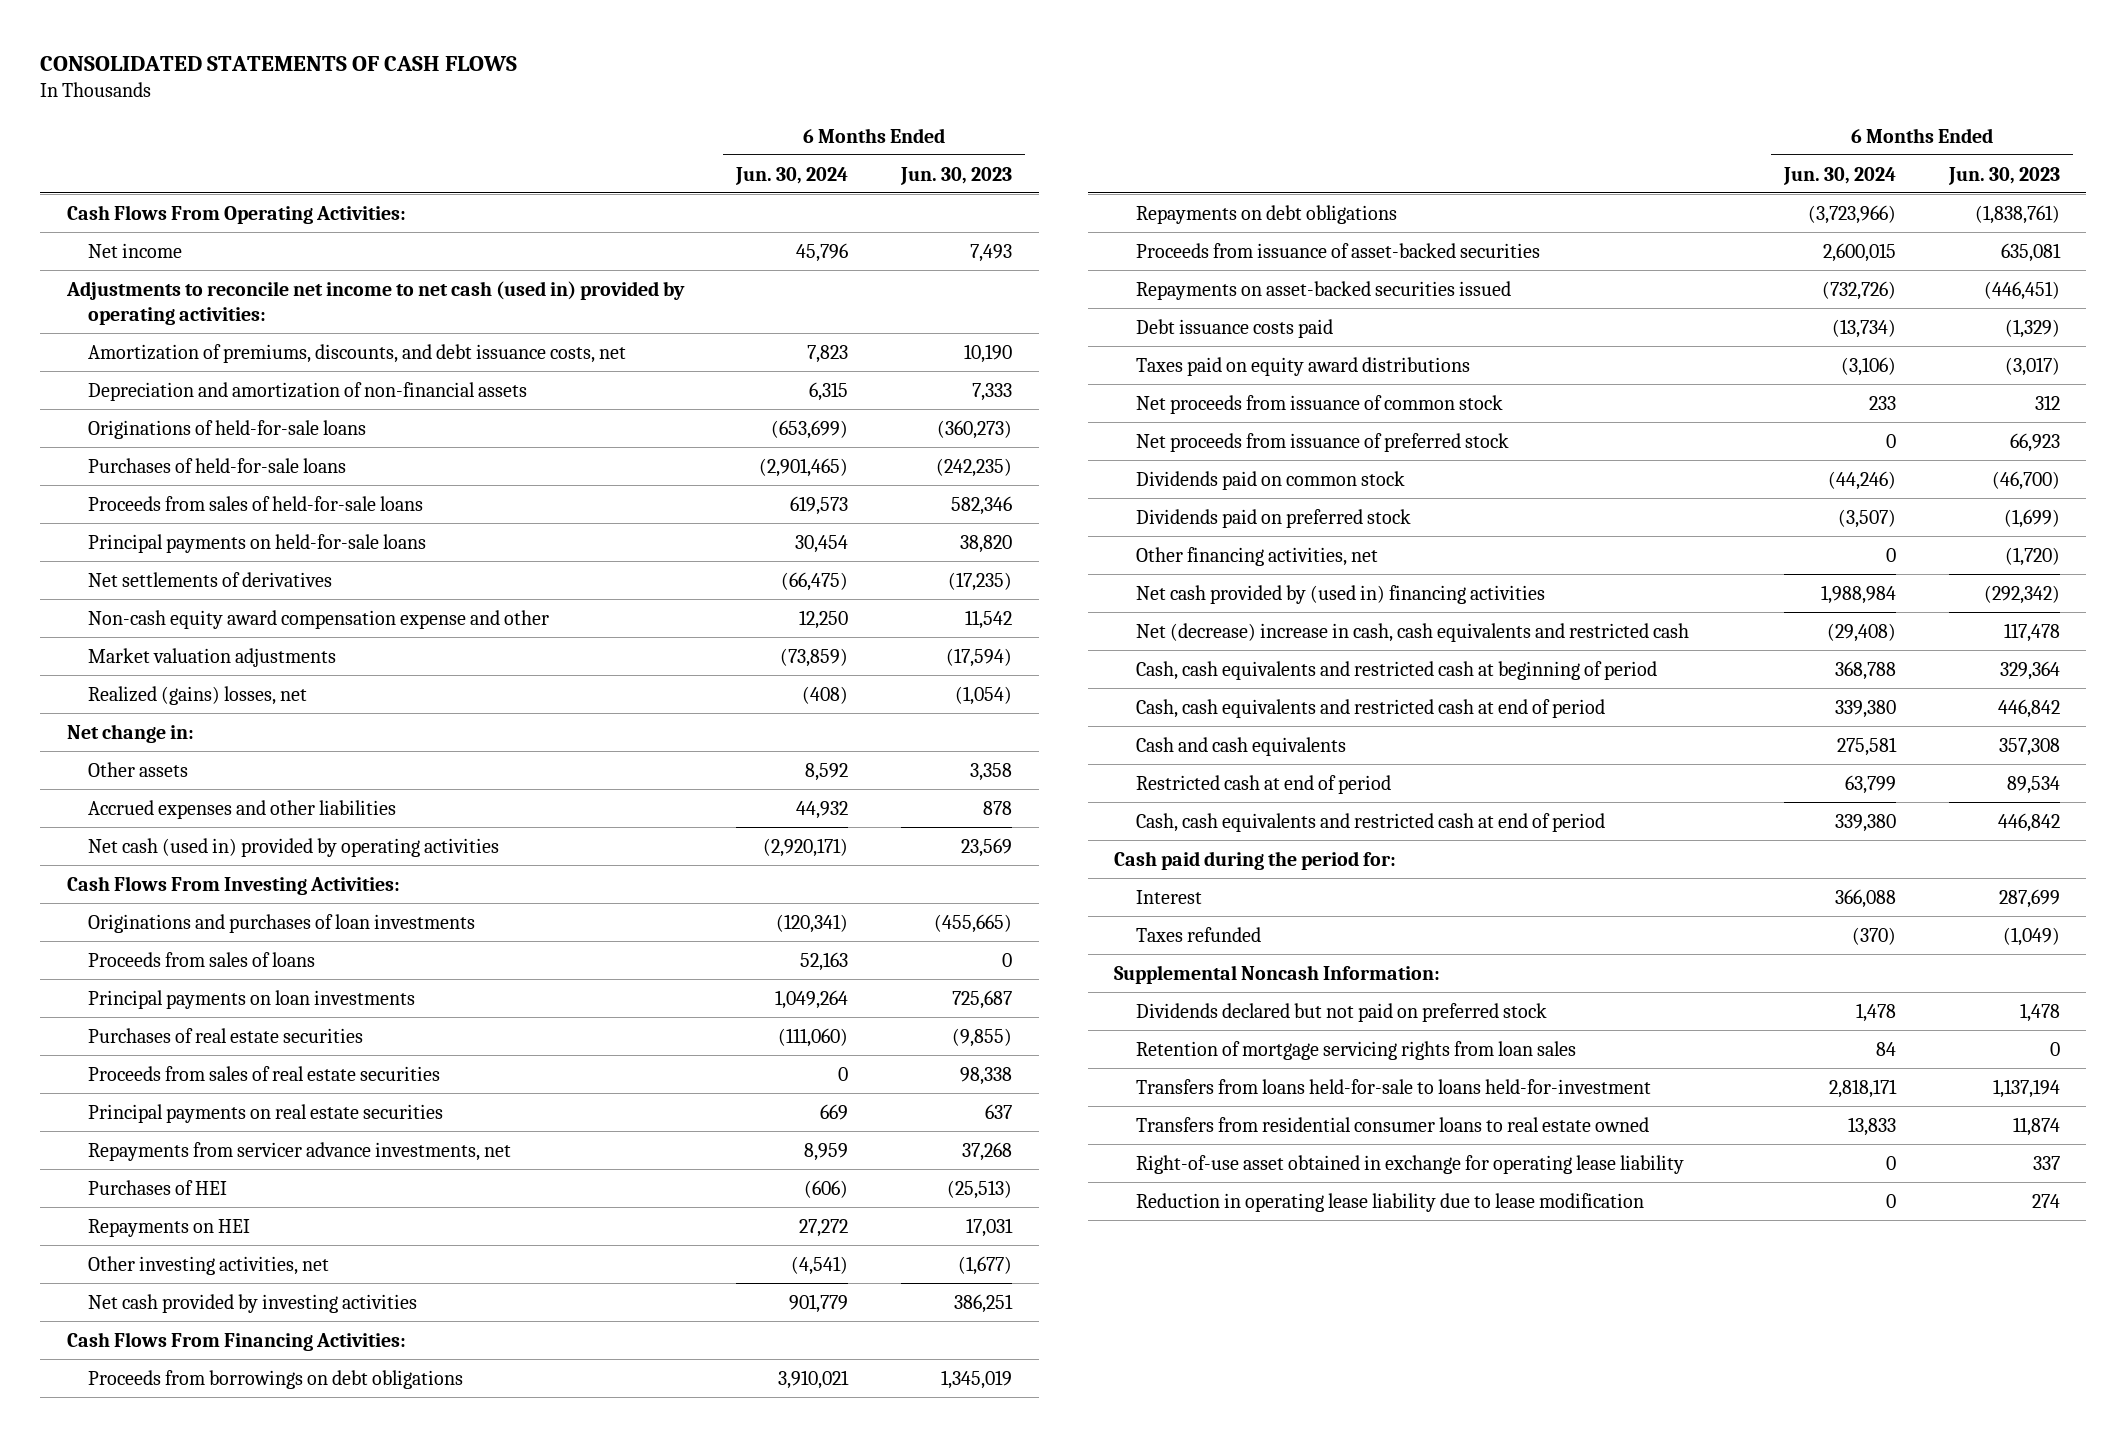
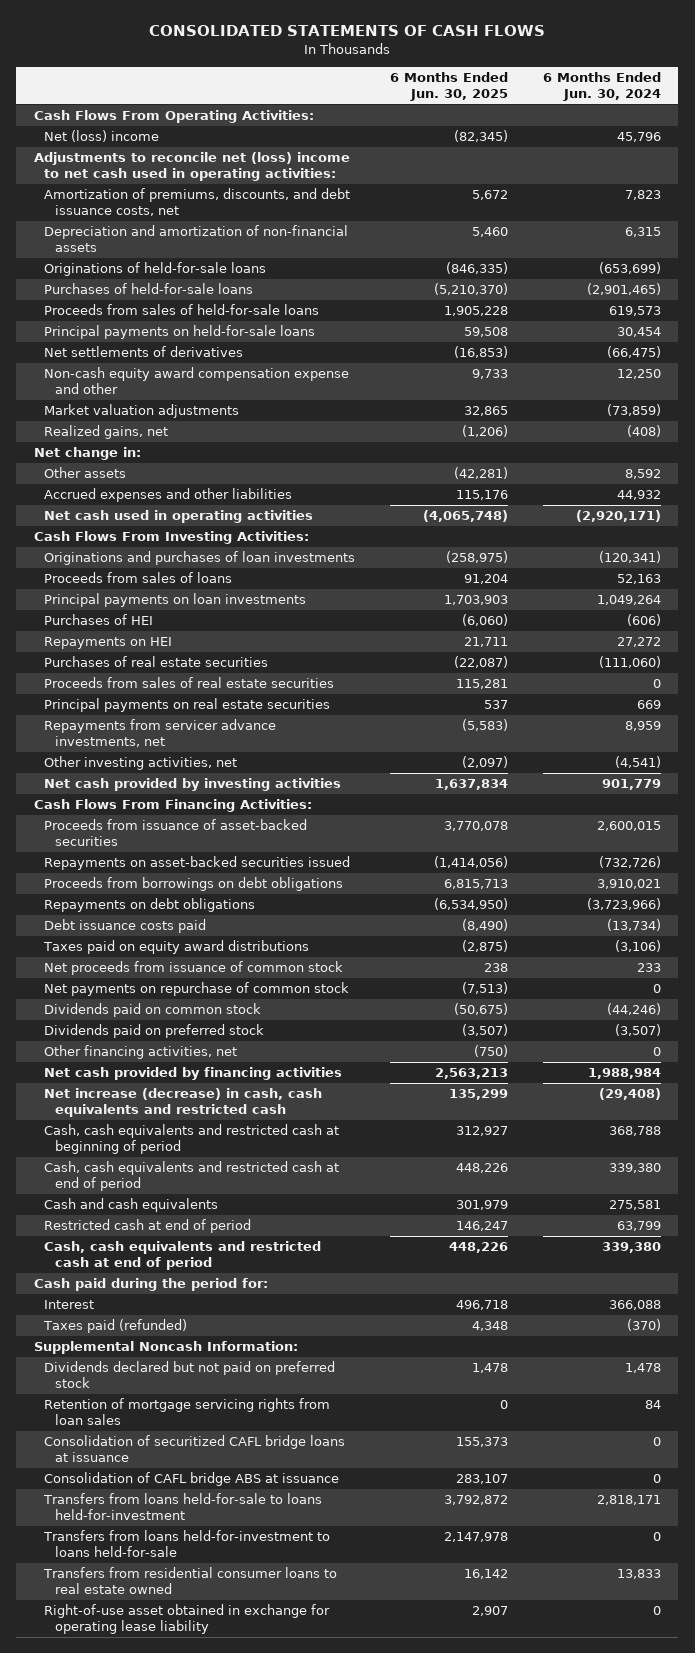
- | 6 Months Ended Jun. 30, 2024 | 6 Months Ended Jun. 30, 2023
+ | 6 Months Ended Jun. 30, 2025 | 6 Months Ended Jun. 30, 2024
- Net income | 45,796 | 7,493
- Adjustments to reconcile net income to net cash (used in) provided by operating activities:
+ Net (loss) income | (82,345) | 45,796
+ Adjustments to reconcile net (loss) income to net cash used in operating activities:
- Realized (gains) losses, net | (408) | (1,054)
+ Realized gains, net | (1,206) | (408)
- Net cash (used in) provided by operating activities | (2,920,171) | 23,569
+ Net cash used in operating activities | (4,065,748) | (2,920,171)
moved up: Purchases of HEI | (6,060) | (606)
moved up: Repayments on HEI | 21,711 | 27,272
moved down: Proceeds from borrowings on debt obligations | 6,815,713 | 3,910,021
moved down: Repayments on debt obligations | (6,534,950) | (3,723,966)
- Net proceeds from issuance of preferred stock | 0 | 66,923
+ Net payments on repurchase of common stock | (7,513) | 0
- Net cash provided by (used in) financing activities | 1,988,984 | (292,342)
- Net (decrease) increase in cash, cash equivalents and restricted cash | (29,408) | 117,478
+ Net cash provided by financing activities | 2,563,213 | 1,988,984
+ Net increase (decrease) in cash, cash equivalents and restricted cash | 135,299 | (29,408)
- Taxes refunded | (370) | (1,049)
+ Taxes paid (refunded) | 4,348 | (370)
+ Consolidation of securitized CAFL bridge loans at issuance | 155,373 | 0
+ Consolidation of CAFL bridge ABS at issuance | 283,107 | 0
+ Transfers from loans held-for-investment to loans held-for-sale | 2,147,978 | 0
- Reduction in operating lease liability due to lease modification | 0 | 274

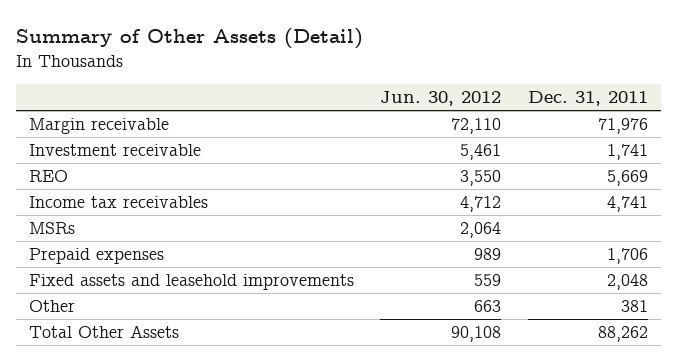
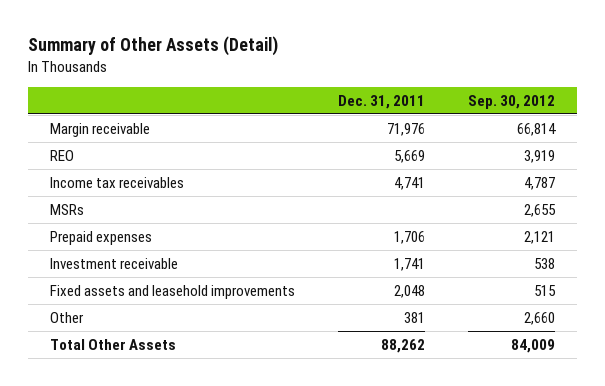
- | Jun. 30, 2012 | Dec. 31, 2011
+ | Dec. 31, 2011 | Sep. 30, 2012
moved down: Investment receivable | 1,741 | 538

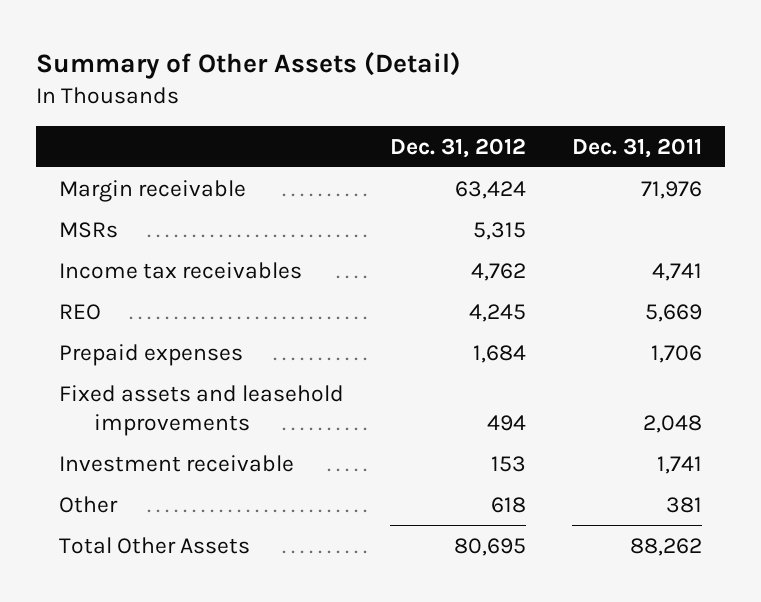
- | Dec. 31, 2011 | Sep. 30, 2012
+ | Dec. 31, 2012 | Dec. 31, 2011
moved down: Income tax receivables | 4,762 | 4,741
moved down: REO | 4,245 | 5,669
moved down: Investment receivable | 153 | 1,741

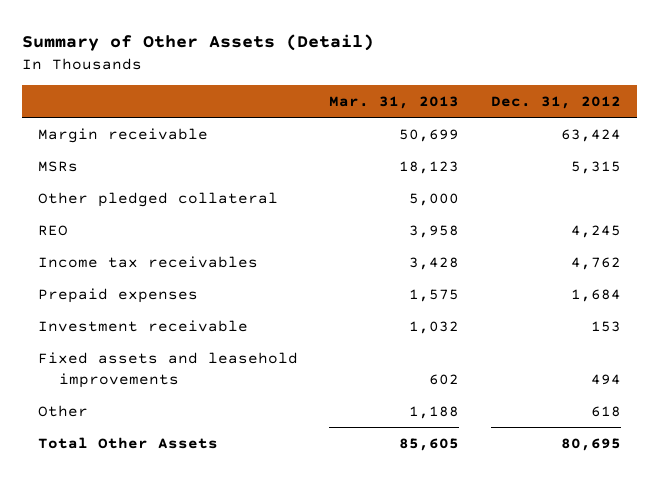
- | Dec. 31, 2012 | Dec. 31, 2011
+ | Mar. 31, 2013 | Dec. 31, 2012
+ Other pledged collateral | 5,000 |
moved down: Income tax receivables | 3,428 | 4,762
moved down: Fixed assets and leasehold improvements | 602 | 494

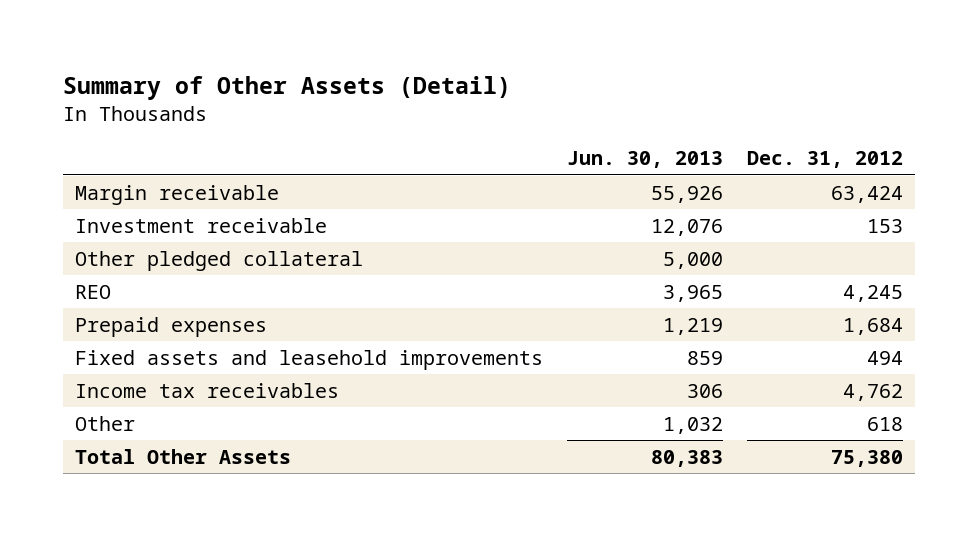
- | Mar. 31, 2013 | Dec. 31, 2012
+ | Jun. 30, 2013 | Dec. 31, 2012
- MSRs | 18,123 | 5,315
moved up: Investment receivable | 12,076 | 153
moved down: Income tax receivables | 306 | 4,762
- Total Other Assets | 85,605 | 80,695
+ Total Other Assets | 80,383 | 75,380

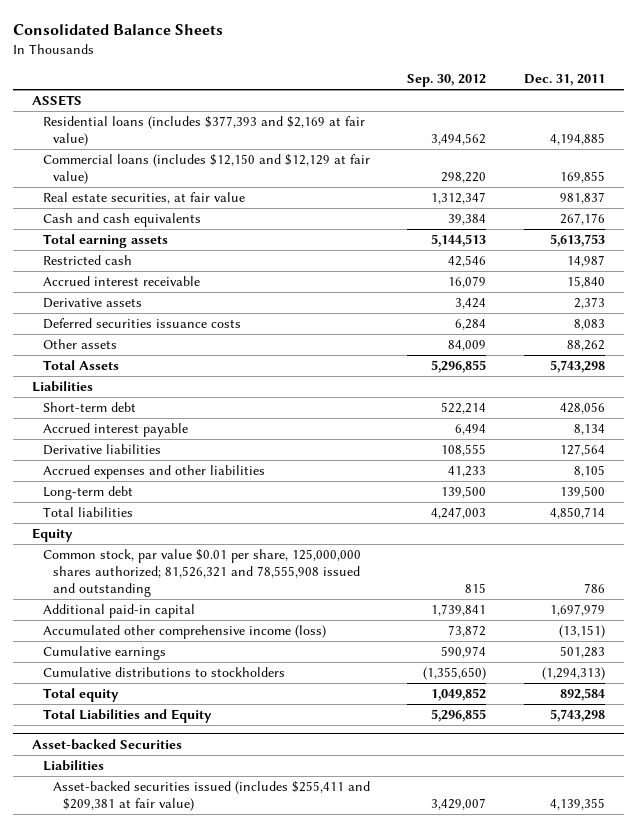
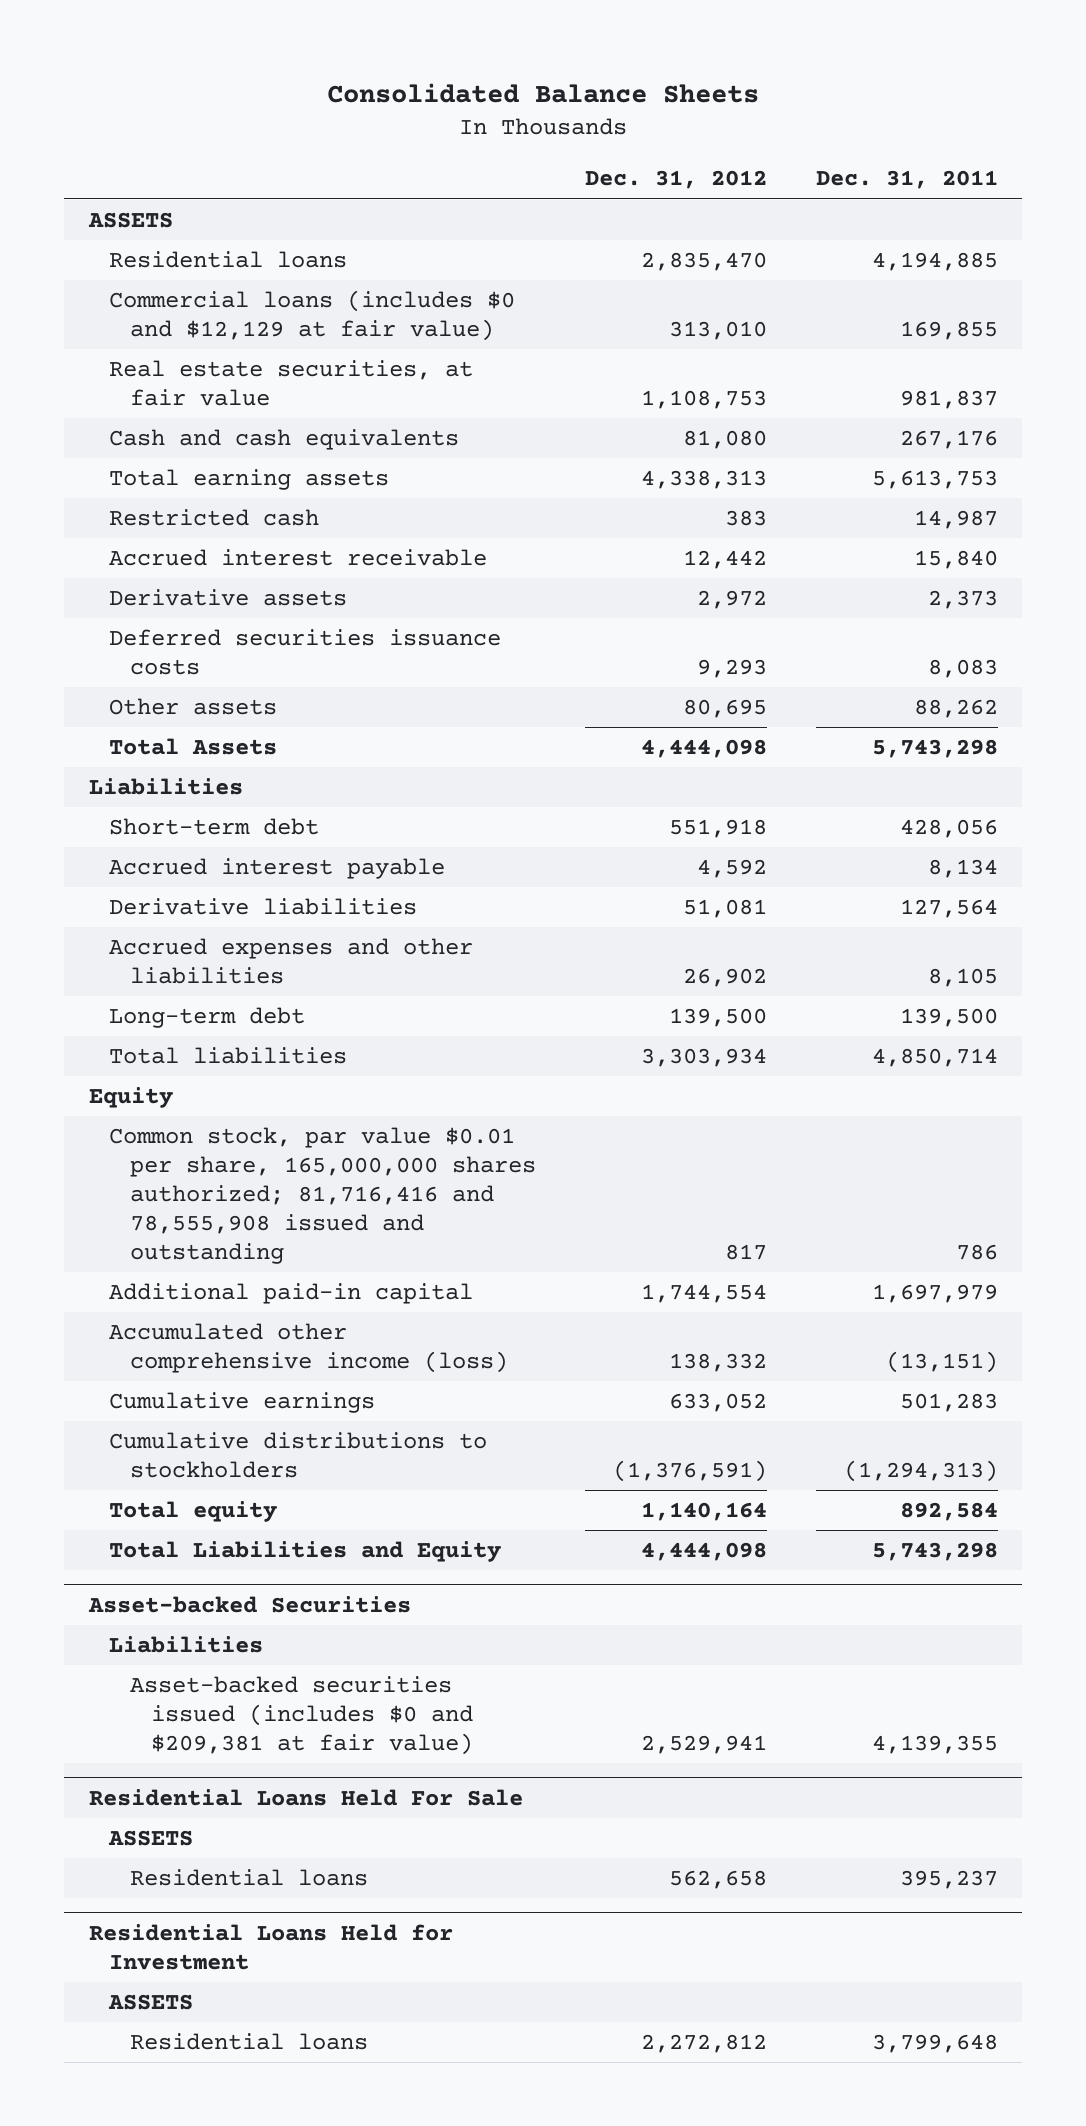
- | Sep. 30, 2012 | Dec. 31, 2011
+ | Dec. 31, 2012 | Dec. 31, 2011
- Residential loans (includes $377,393 and $2,169 at fair value) | 3,494,562 | 4,194,885
- Commercial loans (includes $12,150 and $12,129 at fair value) | 298,220 | 169,855
+ Residential loans | 2,835,470 | 4,194,885
+ Commercial loans (includes $0 and $12,129 at fair value) | 313,010 | 169,855
- Common stock, par value $0.01 per share, 125,000,000 shares authorized; 81,526,321 and 78,555,908 issued and outstanding | 815 | 786
+ Common stock, par value $0.01 per share, 165,000,000 shares authorized; 81,716,416 and 78,555,908 issued and outstanding | 817 | 786
@ Asset-backed Securities
- Asset-backed securities issued (includes $255,411 and $209,381 at fair value) | 3,429,007 | 4,139,355
+ Asset-backed securities issued (includes $0 and $209,381 at fair value) | 2,529,941 | 4,139,355
+ Residential Loans Held For Sale
+ ASSETS
+ Residential loans | 562,658 | 395,237
+ Residential Loans Held for Investment
+ ASSETS
+ Residential loans | 2,272,812 | 3,799,648

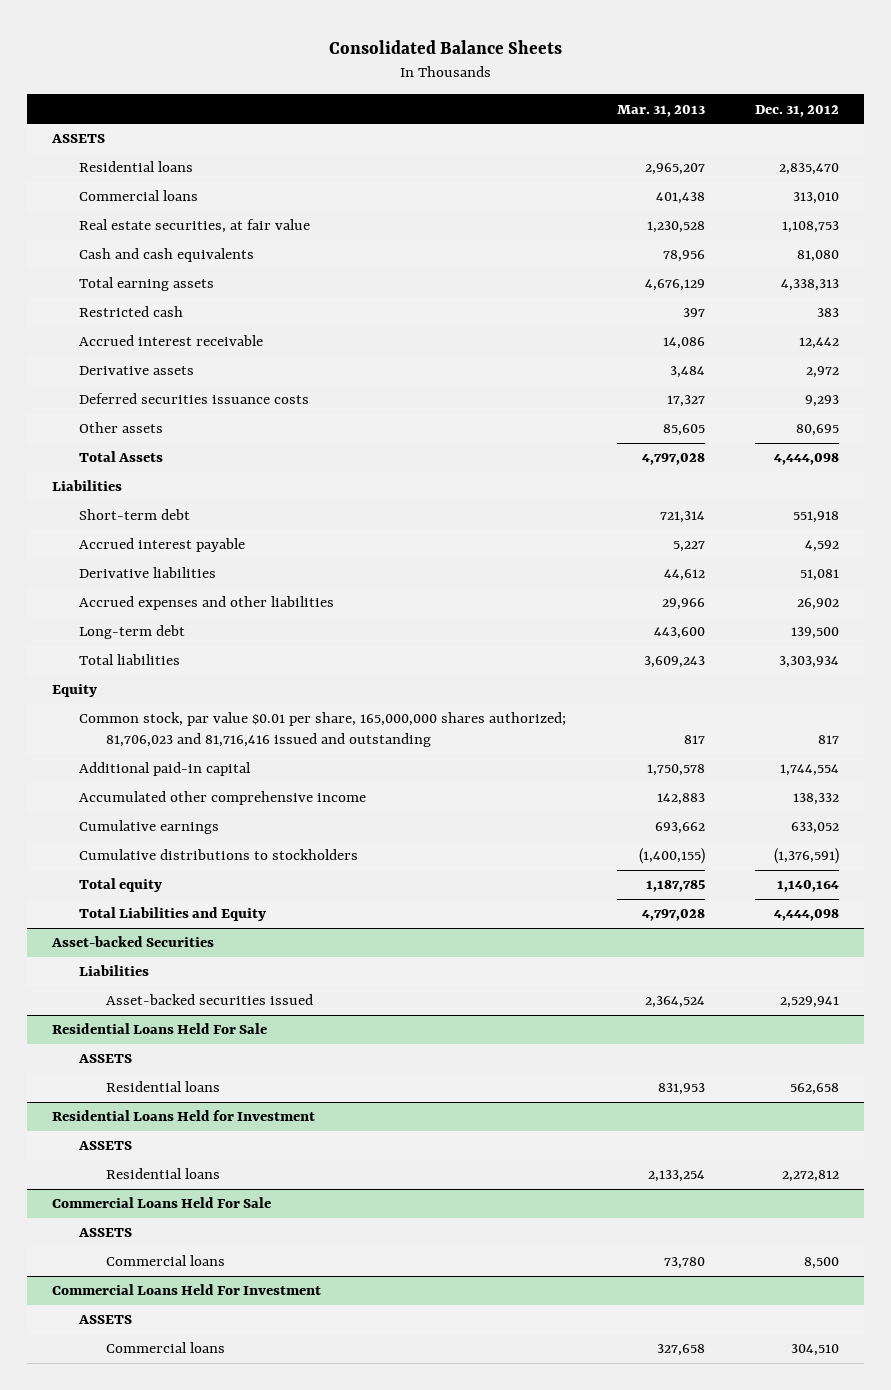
- | Dec. 31, 2012 | Dec. 31, 2011
+ | Mar. 31, 2013 | Dec. 31, 2012
- Commercial loans (includes $0 and $12,129 at fair value) | 313,010 | 169,855
+ Commercial loans | 401,438 | 313,010
- Common stock, par value $0.01 per share, 165,000,000 shares authorized; 81,716,416 and 78,555,908 issued and outstanding | 817 | 786
+ Common stock, par value $0.01 per share, 165,000,000 shares authorized; 81,706,023 and 81,716,416 issued and outstanding | 817 | 817
- Accumulated other comprehensive income (loss) | 138,332 | (13,151)
+ Accumulated other comprehensive income | 142,883 | 138,332
@ Asset-backed Securities
- Asset-backed securities issued (includes $0 and $209,381 at fair value) | 2,529,941 | 4,139,355
+ Asset-backed securities issued | 2,364,524 | 2,529,941
+ Commercial Loans Held For Sale
+ ASSETS
+ Commercial loans | 73,780 | 8,500
+ Commercial Loans Held For Investment
+ ASSETS
+ Commercial loans | 327,658 | 304,510

